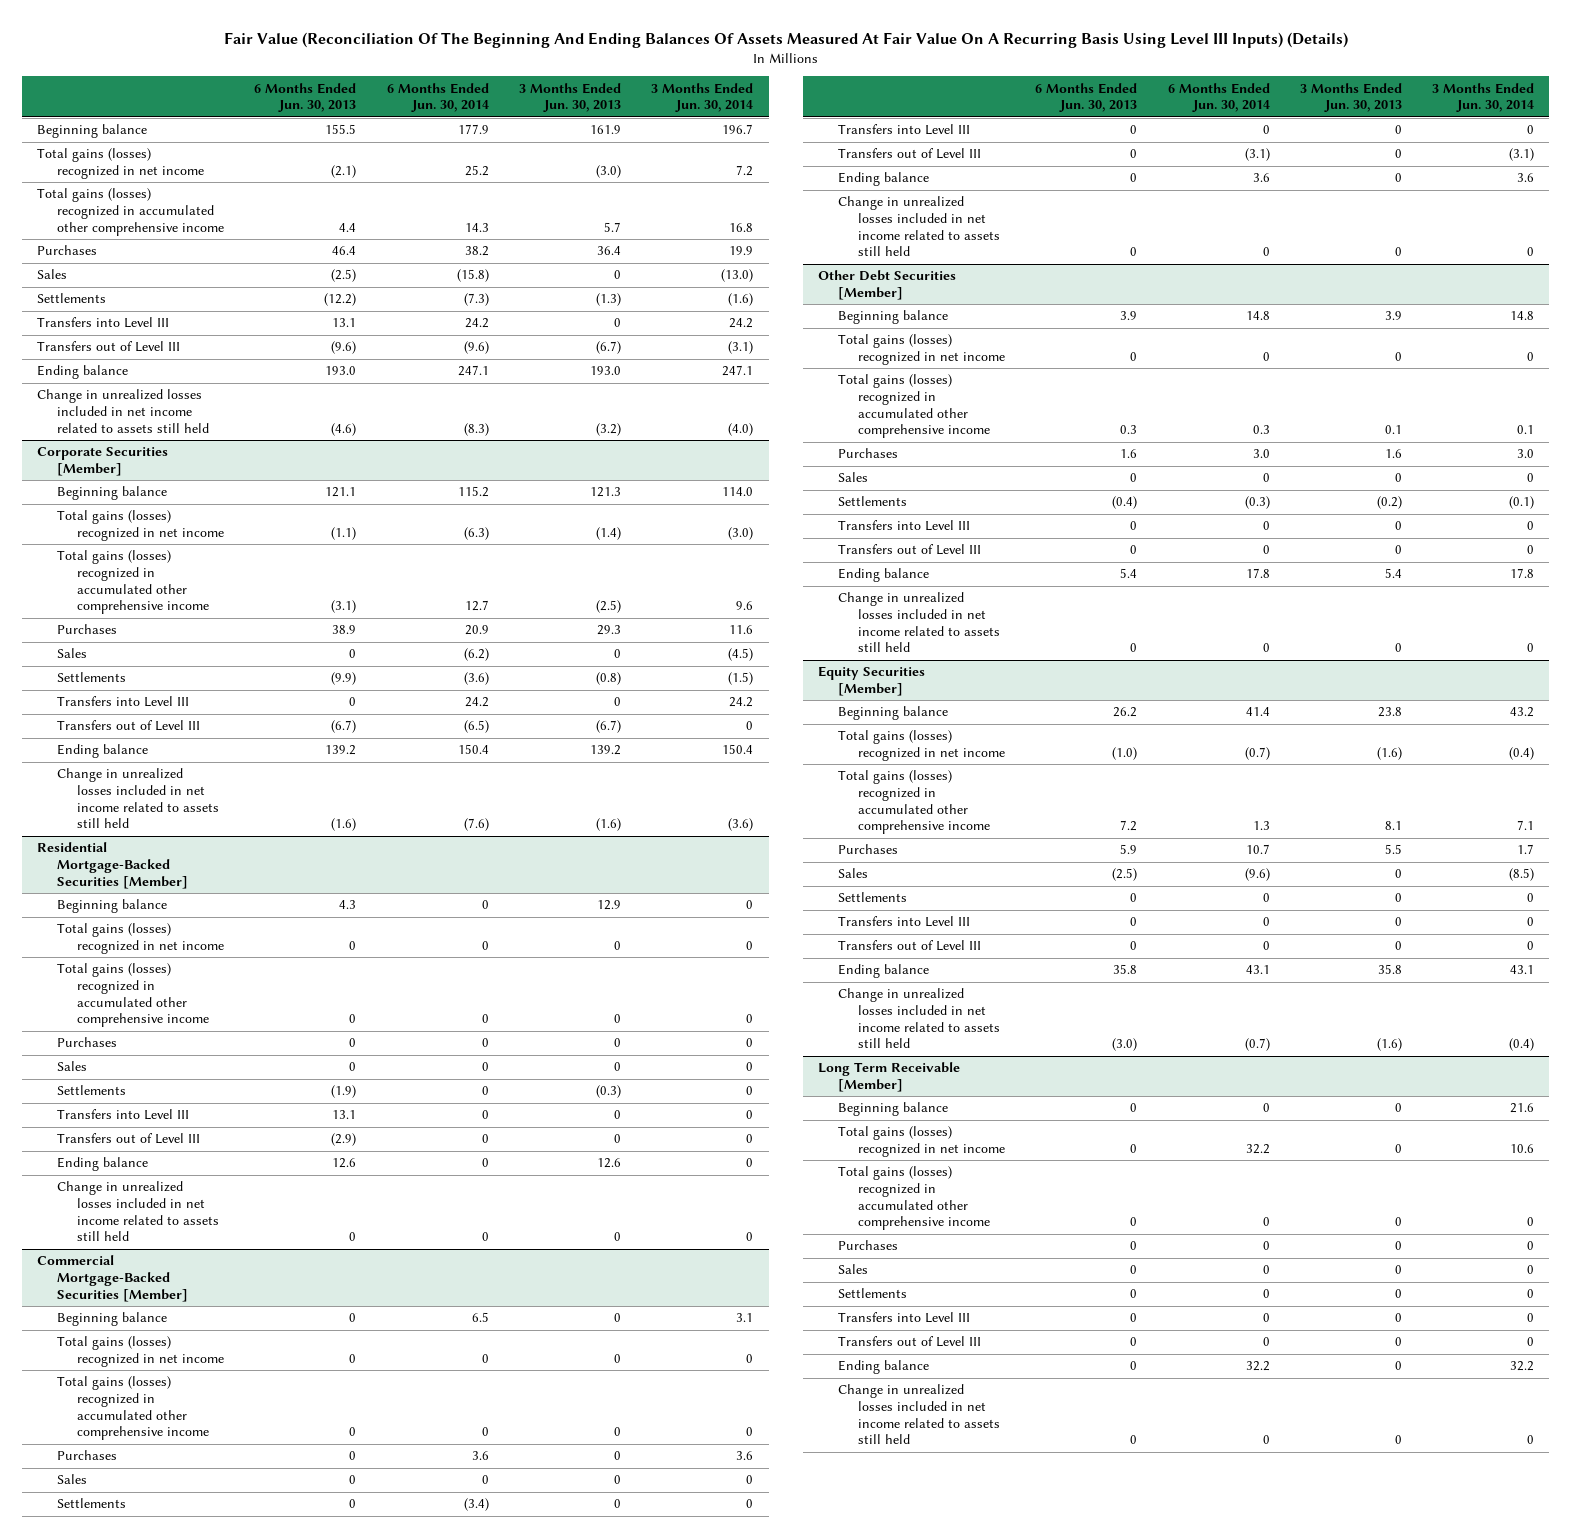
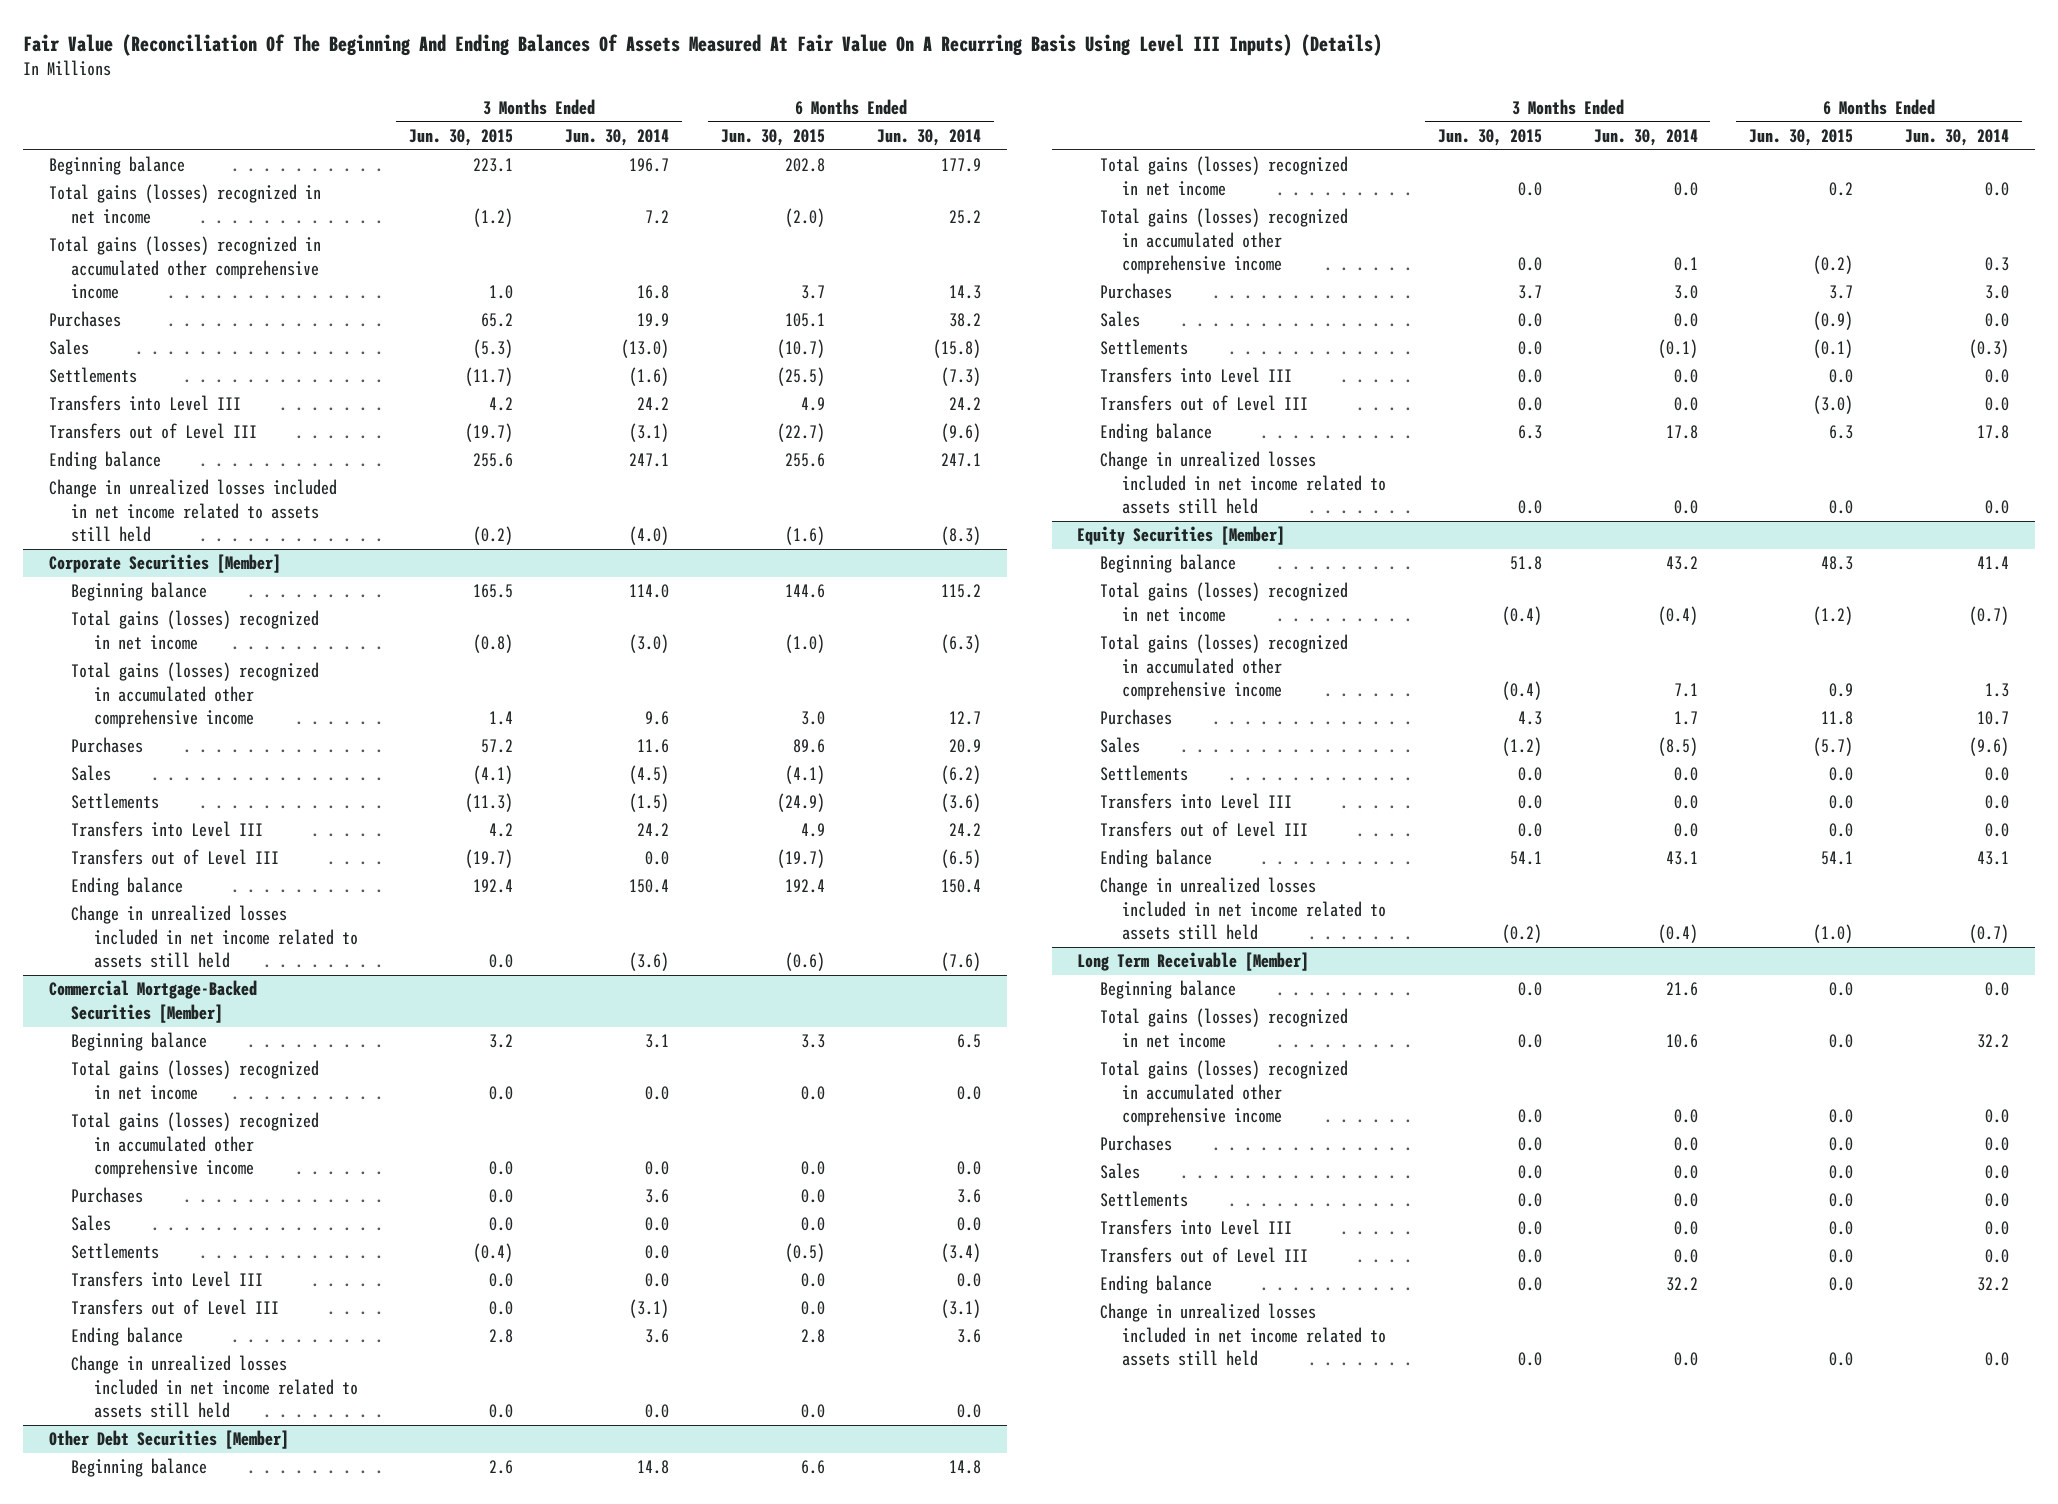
- | 6 Months Ended Jun. 30, 2013 | 6 Months Ended Jun. 30, 2014 | 3 Months Ended Jun. 30, 2013 | 3 Months Ended Jun. 30, 2014
+ | 3 Months Ended Jun. 30, 2015 | 3 Months Ended Jun. 30, 2014 | 6 Months Ended Jun. 30, 2015 | 6 Months Ended Jun. 30, 2014
@ Corporate Securities [Member]
- Transfers out of Level III | (6.7) | (6.5) | (6.7) | 0
+ Transfers out of Level III | (19.7) | 0.0 | (19.7) | (6.5)
- Residential Mortgage-Backed Securities [Member]
- Beginning balance | 4.3 | 0 | 12.9 | 0
- Total gains (losses) recognized in net income | 0 | 0 | 0 | 0
- Total gains (losses) recognized in accumulated other comprehensive income | 0 | 0 | 0 | 0
- Purchases | 0 | 0 | 0 | 0
- Sales | 0 | 0 | 0 | 0
- Settlements | (1.9) | 0 | (0.3) | 0
- Transfers into Level III | 13.1 | 0 | 0 | 0
- Transfers out of Level III | (2.9) | 0 | 0 | 0
- Ending balance | 12.6 | 0 | 12.6 | 0
- Change in unrealized losses included in net income related to assets still held | 0 | 0 | 0 | 0
@ Commercial Mortgage-Backed Securities [Member]
- Total gains (losses) recognized in net income | 0 | 0 | 0 | 0
- Total gains (losses) recognized in accumulated other comprehensive income | 0 | 0 | 0 | 0
+ Total gains (losses) recognized in net income | 0.0 | 0.0 | 0.0 | 0.0
+ Total gains (losses) recognized in accumulated other comprehensive income | 0.0 | 0.0 | 0.0 | 0.0
- Sales | 0 | 0 | 0 | 0
- Settlements | 0 | (3.4) | 0 | 0
- Transfers into Level III | 0 | 0 | 0 | 0
+ Sales | 0.0 | 0.0 | 0.0 | 0.0
+ Settlements | (0.4) | 0.0 | (0.5) | (3.4)
+ Transfers into Level III | 0.0 | 0.0 | 0.0 | 0.0
- Change in unrealized losses included in net income related to assets still held | 0 | 0 | 0 | 0
+ Change in unrealized losses included in net income related to assets still held | 0.0 | 0.0 | 0.0 | 0.0
@ Other Debt Securities [Member]
- Total gains (losses) recognized in net income | 0 | 0 | 0 | 0
+ Total gains (losses) recognized in net income | 0.0 | 0.0 | 0.2 | 0.0
- Sales | 0 | 0 | 0 | 0
+ Sales | 0.0 | 0.0 | (0.9) | 0.0
- Transfers into Level III | 0 | 0 | 0 | 0
- Transfers out of Level III | 0 | 0 | 0 | 0
+ Transfers into Level III | 0.0 | 0.0 | 0.0 | 0.0
+ Transfers out of Level III | 0.0 | 0.0 | (3.0) | 0.0
- Change in unrealized losses included in net income related to assets still held | 0 | 0 | 0 | 0
+ Change in unrealized losses included in net income related to assets still held | 0.0 | 0.0 | 0.0 | 0.0
@ Equity Securities [Member]
- Settlements | 0 | 0 | 0 | 0
- Transfers into Level III | 0 | 0 | 0 | 0
- Transfers out of Level III | 0 | 0 | 0 | 0
+ Settlements | 0.0 | 0.0 | 0.0 | 0.0
+ Transfers into Level III | 0.0 | 0.0 | 0.0 | 0.0
+ Transfers out of Level III | 0.0 | 0.0 | 0.0 | 0.0
@ Long Term Receivable [Member]
- Beginning balance | 0 | 0 | 0 | 21.6
+ Beginning balance | 0.0 | 21.6 | 0.0 | 0.0
- Total gains (losses) recognized in accumulated other comprehensive income | 0 | 0 | 0 | 0
- Purchases | 0 | 0 | 0 | 0
- Sales | 0 | 0 | 0 | 0
- Settlements | 0 | 0 | 0 | 0
- Transfers into Level III | 0 | 0 | 0 | 0
- Transfers out of Level III | 0 | 0 | 0 | 0
+ Total gains (losses) recognized in accumulated other comprehensive income | 0.0 | 0.0 | 0.0 | 0.0
+ Purchases | 0.0 | 0.0 | 0.0 | 0.0
+ Sales | 0.0 | 0.0 | 0.0 | 0.0
+ Settlements | 0.0 | 0.0 | 0.0 | 0.0
+ Transfers into Level III | 0.0 | 0.0 | 0.0 | 0.0
+ Transfers out of Level III | 0.0 | 0.0 | 0.0 | 0.0
- Change in unrealized losses included in net income related to assets still held | 0 | 0 | 0 | 0
+ Change in unrealized losses included in net income related to assets still held | 0.0 | 0.0 | 0.0 | 0.0

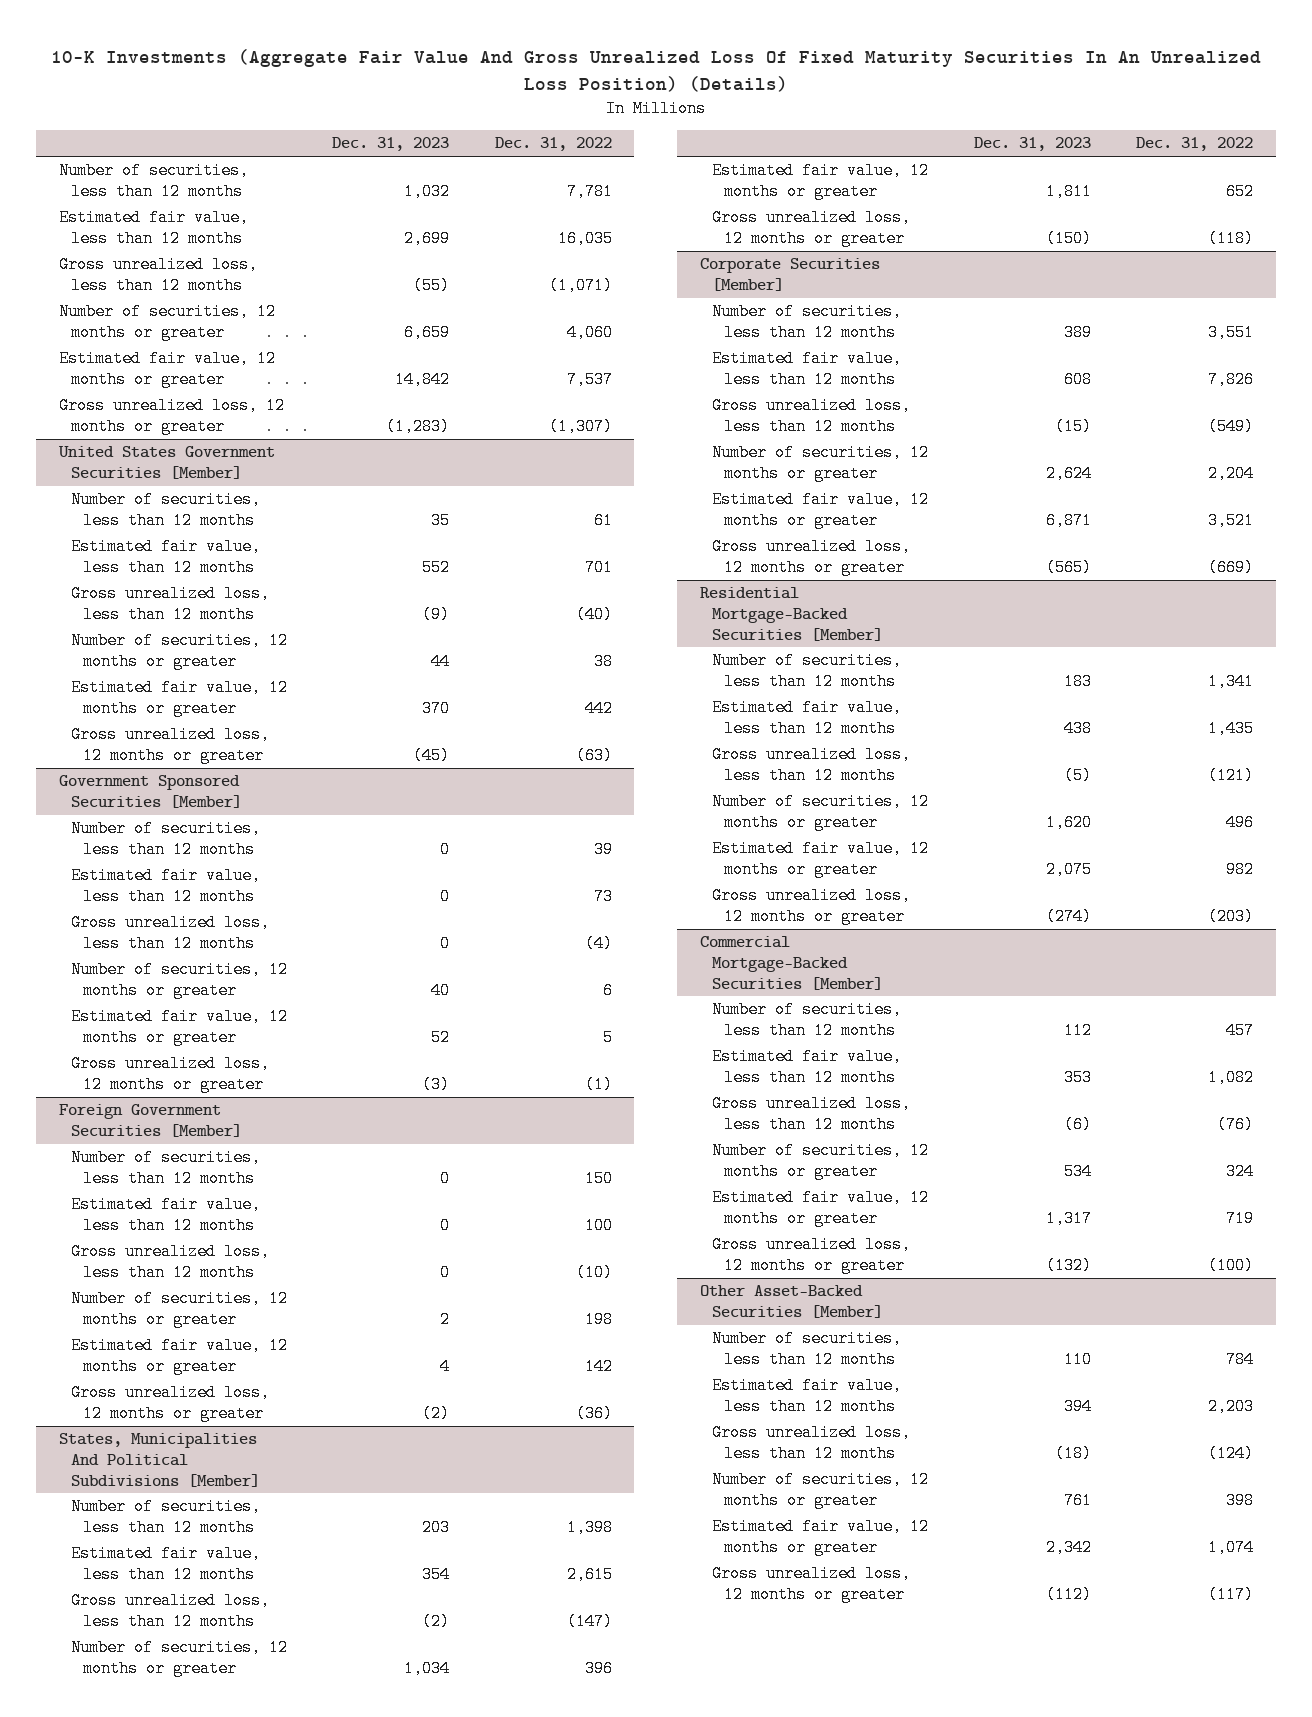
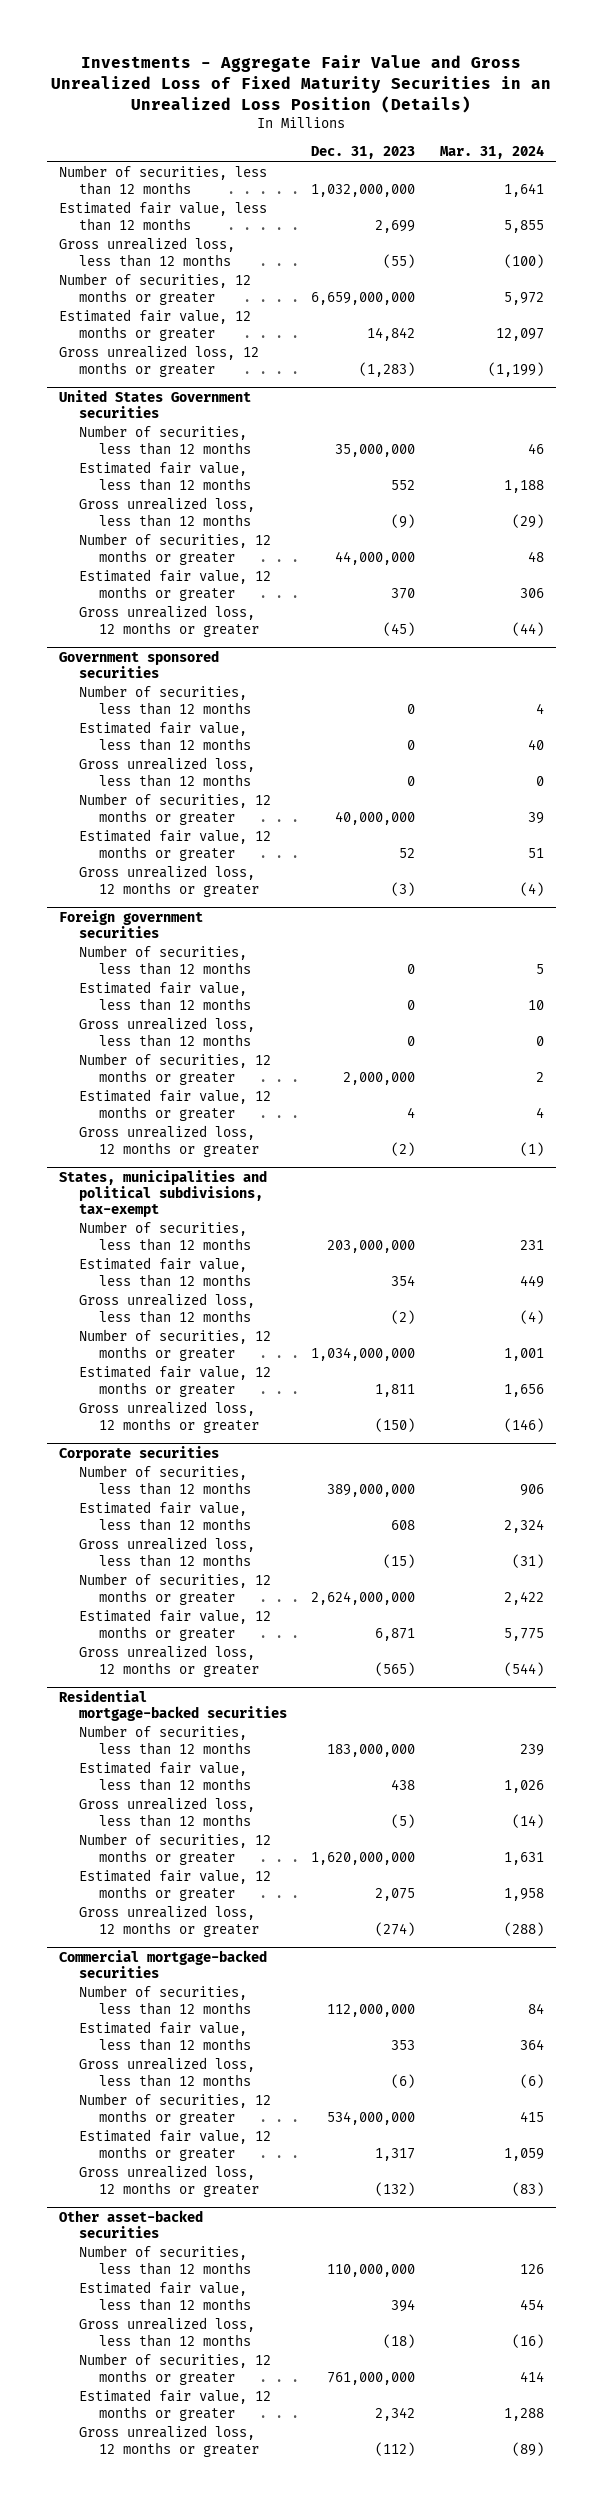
- 10-K Investments (Aggregate Fair Value And Gross Unrealized Loss Of Fixed Maturity Securities In An Unrealized Loss Position) (Details)
+ Investments - Aggregate Fair Value and Gross Unrealized Loss of Fixed Maturity Securities in an Unrealized Loss Position (Details)
- | Dec. 31, 2023 | Dec. 31, 2022
+ | Dec. 31, 2023 | Mar. 31, 2024
- Number of securities, less than 12 months | 1,032 | 7,781
+ Number of securities, less than 12 months | 1,032,000,000 | 1,641
- Number of securities, 12 months or greater | 6,659 | 4,060
+ Number of securities, 12 months or greater | 6,659,000,000 | 5,972
- United States Government Securities [Member]
- Number of securities, less than 12 months | 35 | 61
+ United States Government securities
+ Number of securities, less than 12 months | 35,000,000 | 46
- Number of securities, 12 months or greater | 44 | 38
+ Number of securities, 12 months or greater | 44,000,000 | 48
- Government Sponsored Securities [Member]
+ Government sponsored securities
- Number of securities, 12 months or greater | 40 | 6
+ Number of securities, 12 months or greater | 40,000,000 | 39
- Foreign Government Securities [Member]
+ Foreign government securities
- Number of securities, 12 months or greater | 2 | 198
+ Number of securities, 12 months or greater | 2,000,000 | 2
- States, Municipalities And Political Subdivisions [Member]
- Number of securities, less than 12 months | 203 | 1,398
+ States, municipalities and political subdivisions, tax-exempt
+ Number of securities, less than 12 months | 203,000,000 | 231
- Number of securities, 12 months or greater | 1,034 | 396
+ Number of securities, 12 months or greater | 1,034,000,000 | 1,001
- Corporate Securities [Member]
- Number of securities, less than 12 months | 389 | 3,551
+ Corporate securities
+ Number of securities, less than 12 months | 389,000,000 | 906
- Number of securities, 12 months or greater | 2,624 | 2,204
+ Number of securities, 12 months or greater | 2,624,000,000 | 2,422
- Residential Mortgage-Backed Securities [Member]
- Number of securities, less than 12 months | 183 | 1,341
+ Residential mortgage-backed securities
+ Number of securities, less than 12 months | 183,000,000 | 239
- Number of securities, 12 months or greater | 1,620 | 496
+ Number of securities, 12 months or greater | 1,620,000,000 | 1,631
- Commercial Mortgage-Backed Securities [Member]
- Number of securities, less than 12 months | 112 | 457
+ Commercial mortgage-backed securities
+ Number of securities, less than 12 months | 112,000,000 | 84
- Number of securities, 12 months or greater | 534 | 324
+ Number of securities, 12 months or greater | 534,000,000 | 415
- Other Asset-Backed Securities [Member]
- Number of securities, less than 12 months | 110 | 784
+ Other asset-backed securities
+ Number of securities, less than 12 months | 110,000,000 | 126
- Number of securities, 12 months or greater | 761 | 398
+ Number of securities, 12 months or greater | 761,000,000 | 414

